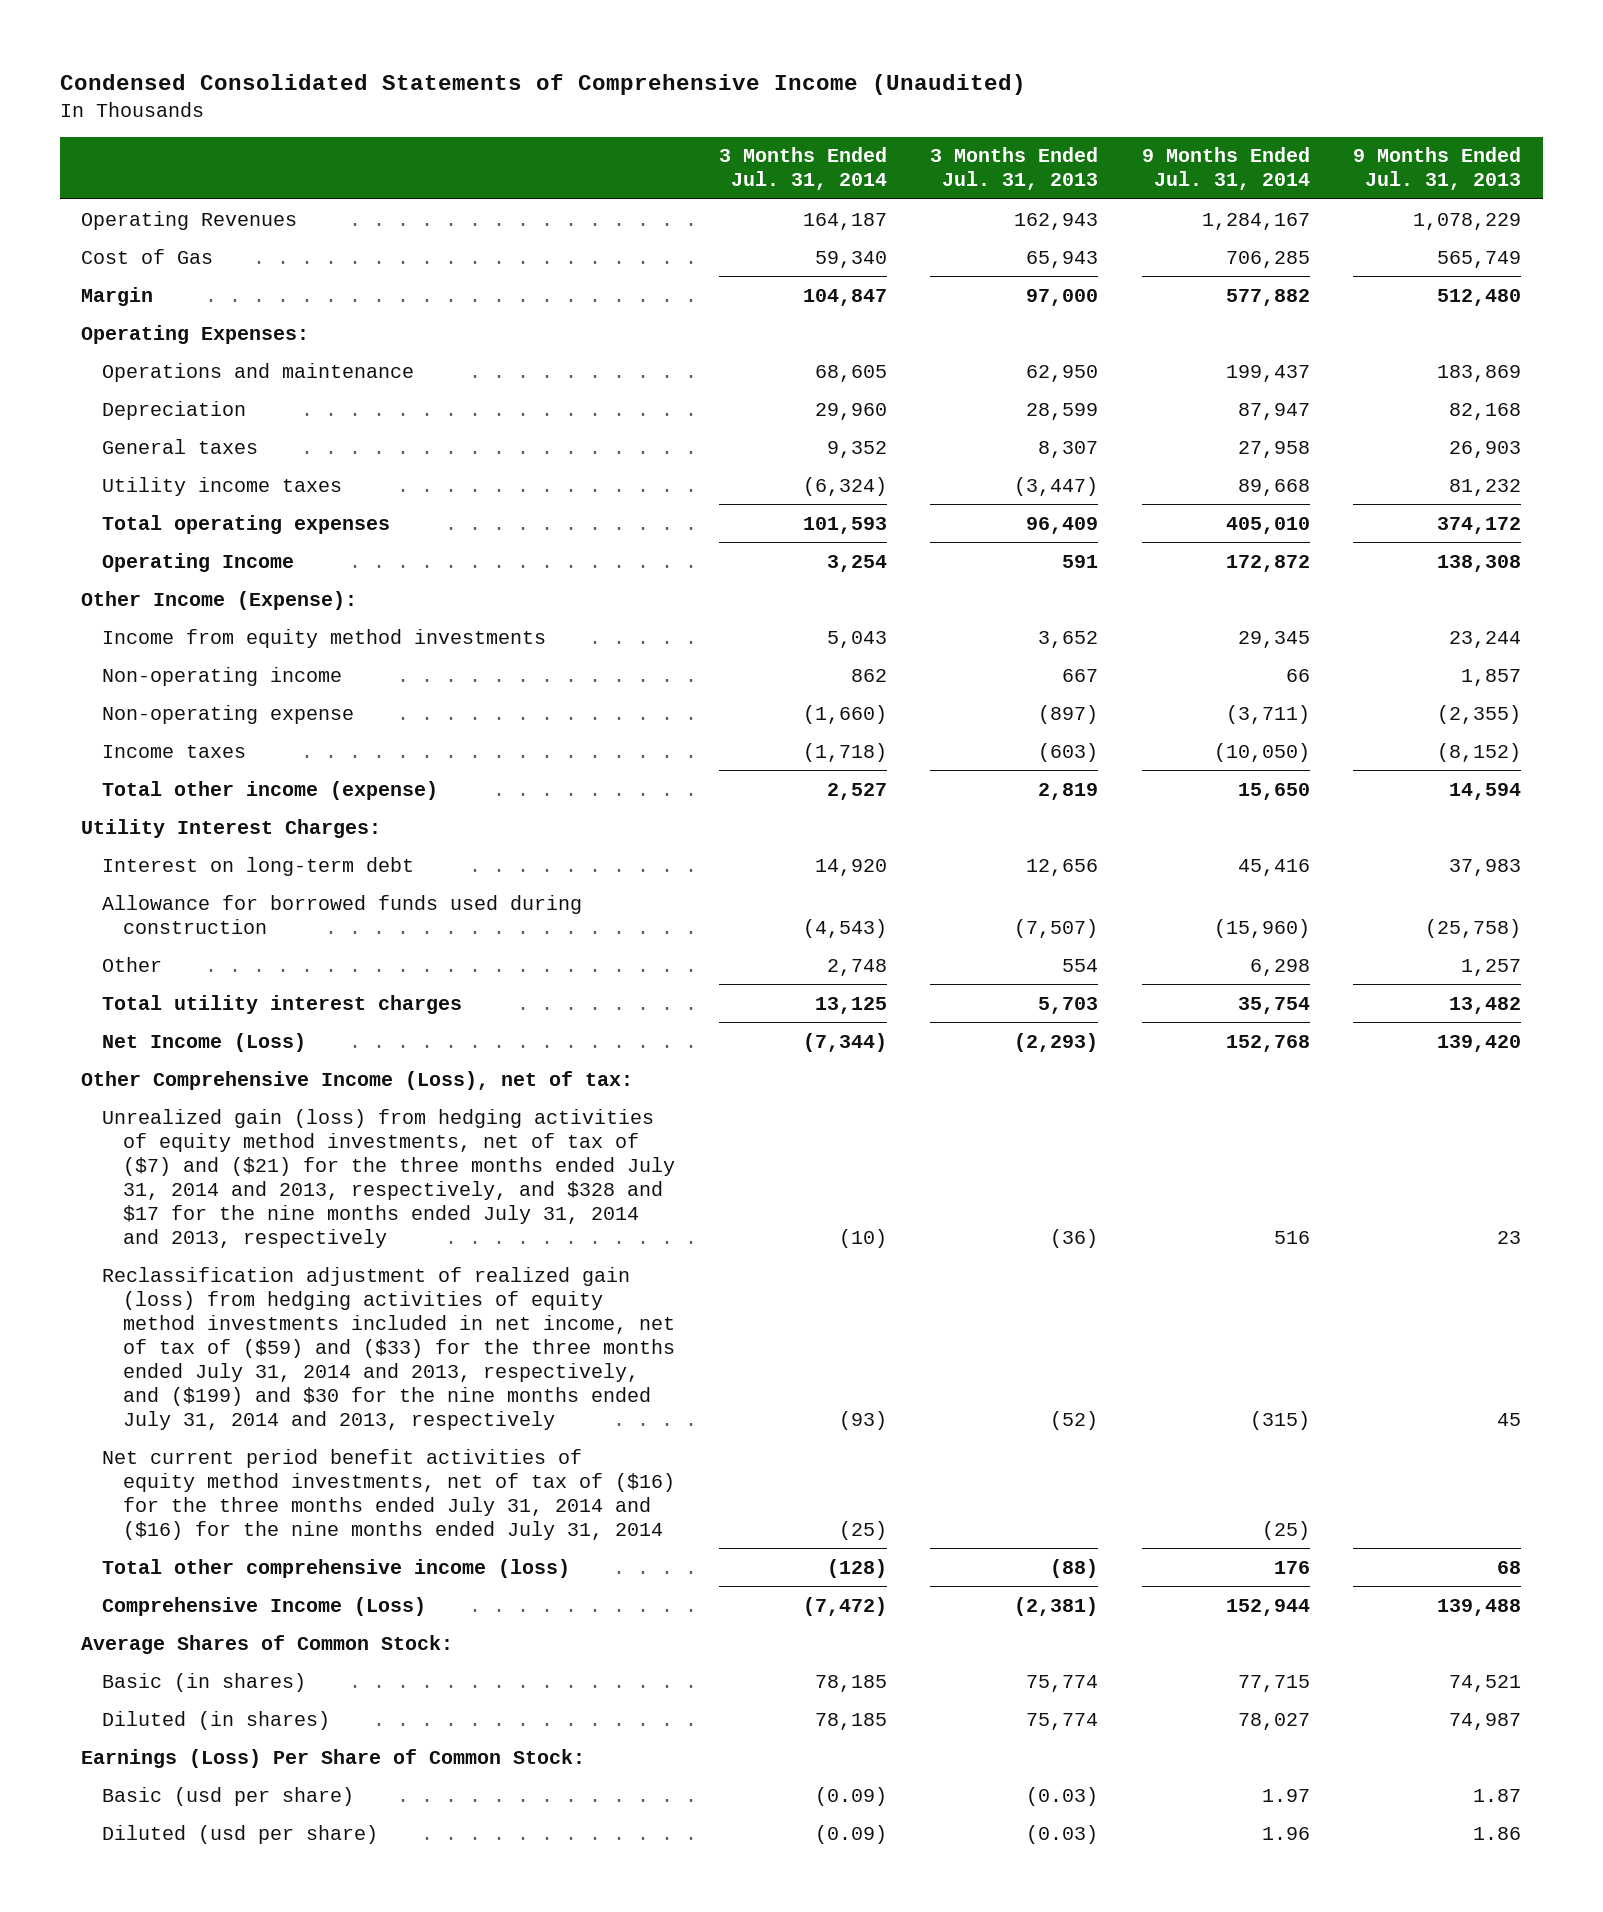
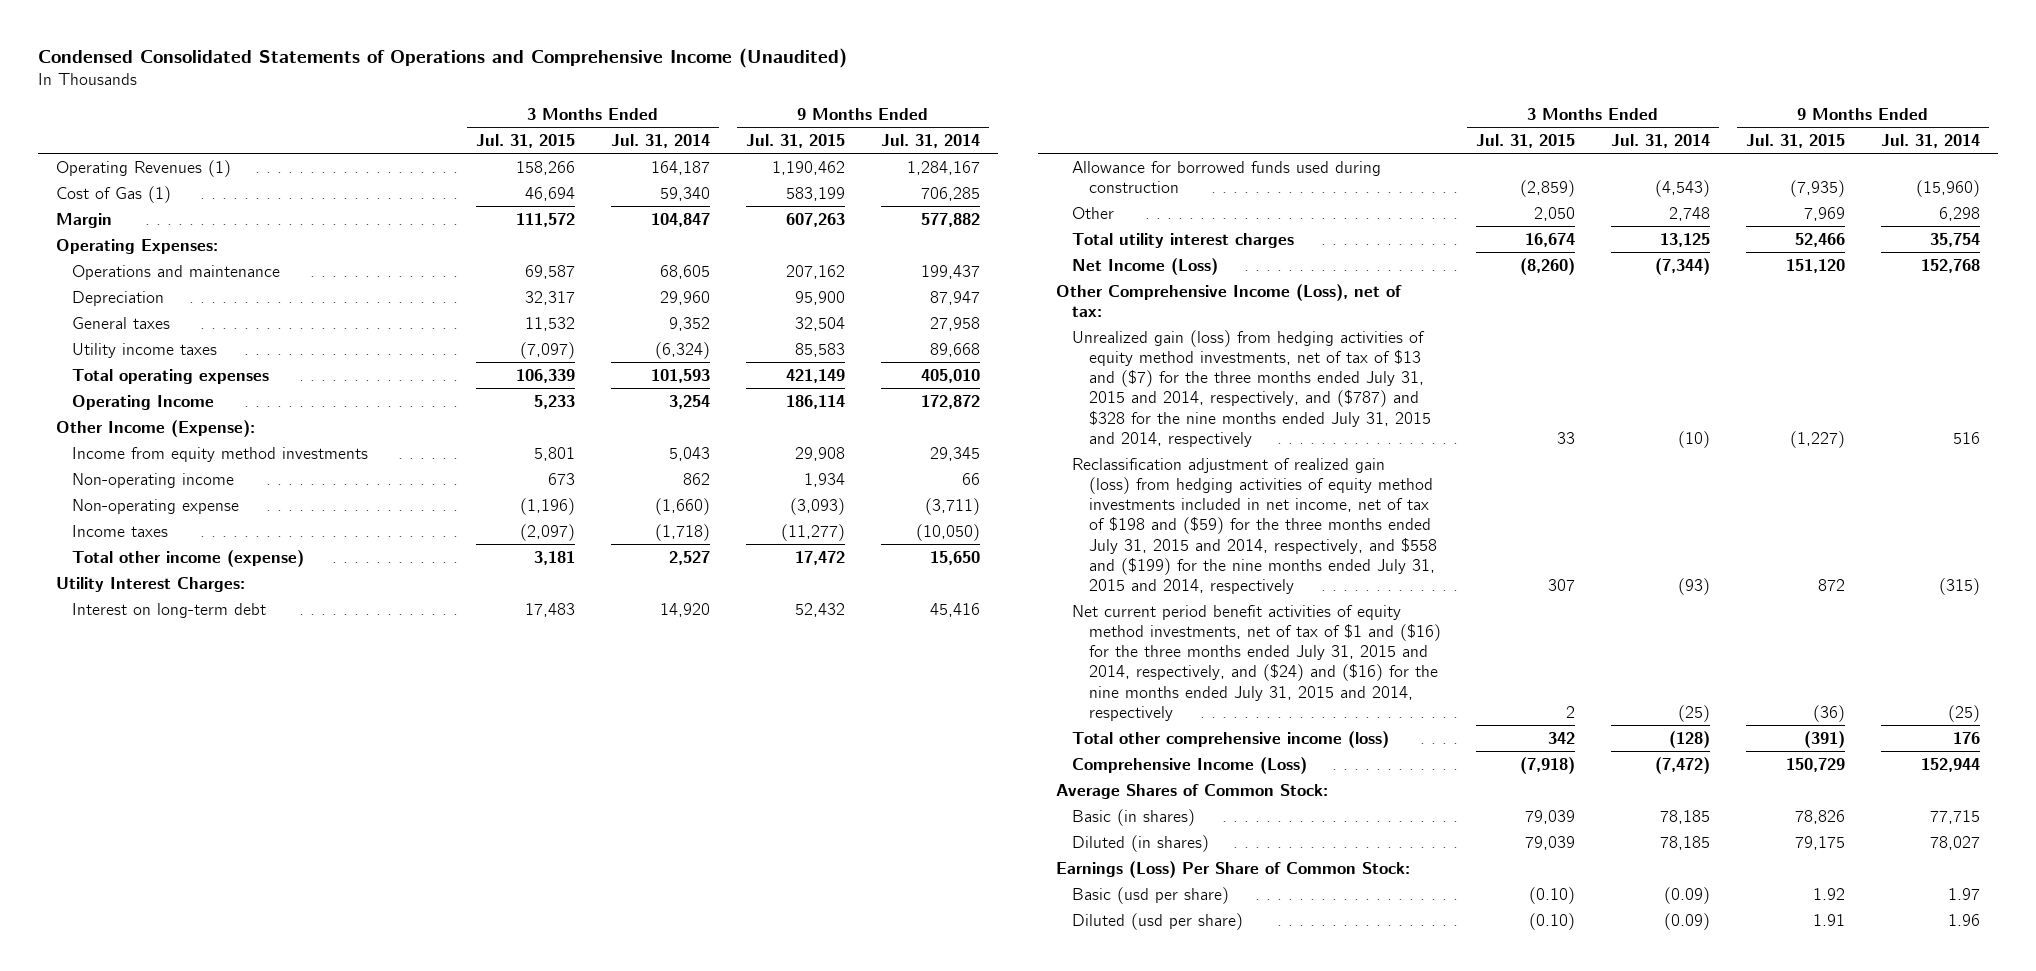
- Condensed Consolidated Statements of Comprehensive Income (Unaudited)
+ Condensed Consolidated Statements of Operations and Comprehensive Income (Unaudited)
- | 3 Months Ended Jul. 31, 2014 | 3 Months Ended Jul. 31, 2013 | 9 Months Ended Jul. 31, 2014 | 9 Months Ended Jul. 31, 2013
+ | 3 Months Ended Jul. 31, 2015 | 3 Months Ended Jul. 31, 2014 | 9 Months Ended Jul. 31, 2015 | 9 Months Ended Jul. 31, 2014
- Operating Revenues | 164,187 | 162,943 | 1,284,167 | 1,078,229
- Cost of Gas | 59,340 | 65,943 | 706,285 | 565,749
+ Operating Revenues (1) | 158,266 | 164,187 | 1,190,462 | 1,284,167
+ Cost of Gas (1) | 46,694 | 59,340 | 583,199 | 706,285
- Unrealized gain (loss) from hedging activities of equity method investments, net of tax of ($7) and ($21) for the three months ended July 31, 2014 and 2013, respectively, and $328 and $17 for the nine months ended July 31, 2014 and 2013, respectively | (10) | (36) | 516 | 23
- Reclassification adjustment of realized gain (loss) from hedging activities of equity method investments included in net income, net of tax of ($59) and ($33) for the three months ended July 31, 2014 and 2013, respectively, and ($199) and $30 for the nine months ended July 31, 2014 and 2013, respectively | (93) | (52) | (315) | 45
- Net current period benefit activities of equity method investments, net of tax of ($16) for the three months ended July 31, 2014 and ($16) for the nine months ended July 31, 2014 | (25) | | (25) |
+ Unrealized gain (loss) from hedging activities of equity method investments, net of tax of $13 and ($7) for the three months ended July 31, 2015 and 2014, respectively, and ($787) and $328 for the nine months ended July 31, 2015 and 2014, respectively | 33 | (10) | (1,227) | 516
+ Reclassification adjustment of realized gain (loss) from hedging activities of equity method investments included in net income, net of tax of $198 and ($59) for the three months ended July 31, 2015 and 2014, respectively, and $558 and ($199) for the nine months ended July 31, 2015 and 2014, respectively | 307 | (93) | 872 | (315)
+ Net current period benefit activities of equity method investments, net of tax of $1 and ($16) for the three months ended July 31, 2015 and 2014, respectively, and ($24) and ($16) for the nine months ended July 31, 2015 and 2014, respectively | 2 | (25) | (36) | (25)

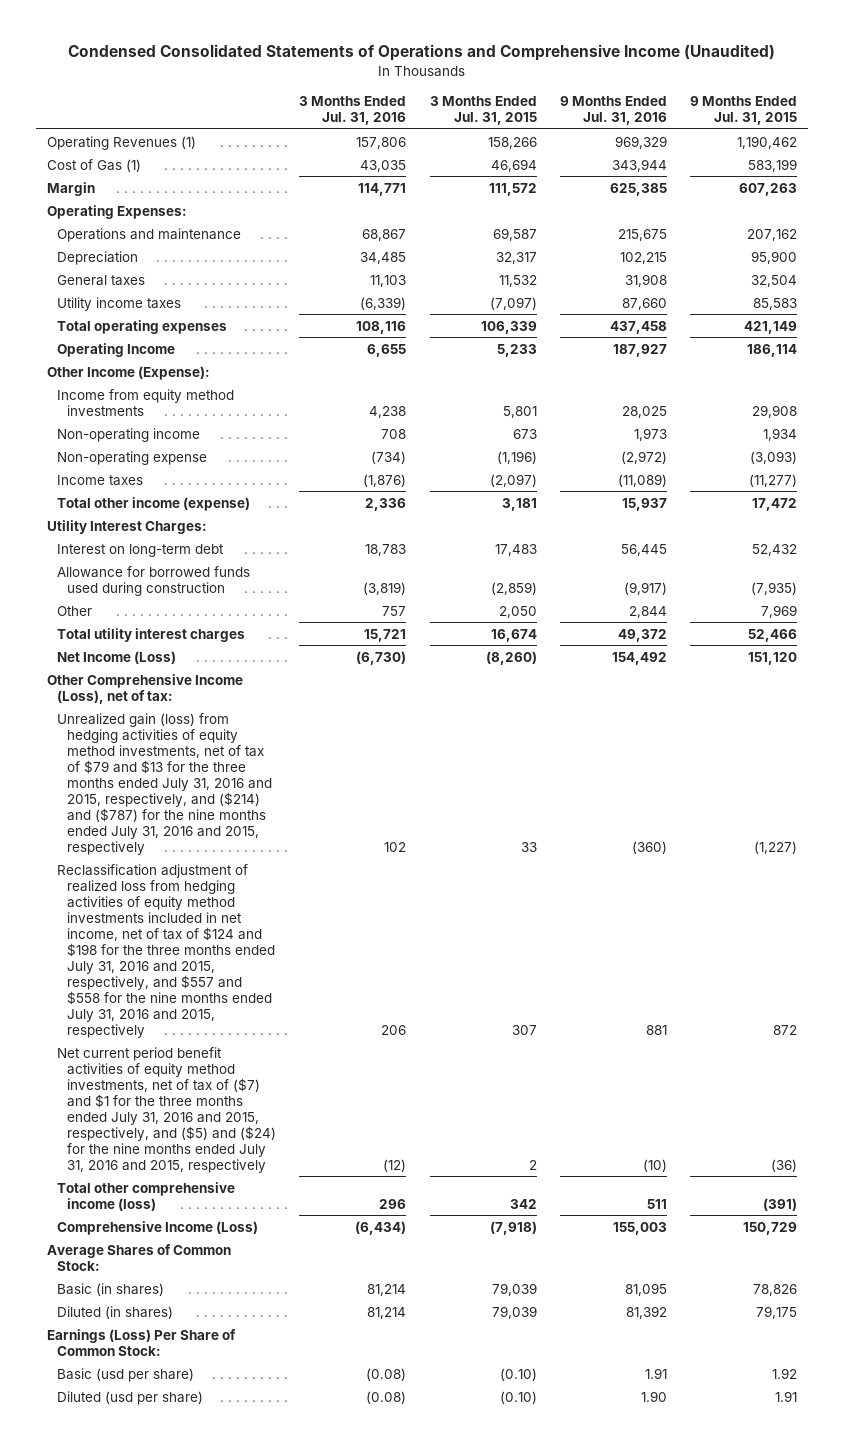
- | 3 Months Ended Jul. 31, 2015 | 3 Months Ended Jul. 31, 2014 | 9 Months Ended Jul. 31, 2015 | 9 Months Ended Jul. 31, 2014
+ | 3 Months Ended Jul. 31, 2016 | 3 Months Ended Jul. 31, 2015 | 9 Months Ended Jul. 31, 2016 | 9 Months Ended Jul. 31, 2015
- Unrealized gain (loss) from hedging activities of equity method investments, net of tax of $13 and ($7) for the three months ended July 31, 2015 and 2014, respectively, and ($787) and $328 for the nine months ended July 31, 2015 and 2014, respectively | 33 | (10) | (1,227) | 516
- Reclassification adjustment of realized gain (loss) from hedging activities of equity method investments included in net income, net of tax of $198 and ($59) for the three months ended July 31, 2015 and 2014, respectively, and $558 and ($199) for the nine months ended July 31, 2015 and 2014, respectively | 307 | (93) | 872 | (315)
- Net current period benefit activities of equity method investments, net of tax of $1 and ($16) for the three months ended July 31, 2015 and 2014, respectively, and ($24) and ($16) for the nine months ended July 31, 2015 and 2014, respectively | 2 | (25) | (36) | (25)
+ Unrealized gain (loss) from hedging activities of equity method investments, net of tax of $79 and $13 for the three months ended July 31, 2016 and 2015, respectively, and ($214) and ($787) for the nine months ended July 31, 2016 and 2015, respectively | 102 | 33 | (360) | (1,227)
+ Reclassification adjustment of realized loss from hedging activities of equity method investments included in net income, net of tax of $124 and $198 for the three months ended July 31, 2016 and 2015, respectively, and $557 and $558 for the nine months ended July 31, 2016 and 2015, respectively | 206 | 307 | 881 | 872
+ Net current period benefit activities of equity method investments, net of tax of ($7) and $1 for the three months ended July 31, 2016 and 2015, respectively, and ($5) and ($24) for the nine months ended July 31, 2016 and 2015, respectively | (12) | 2 | (10) | (36)

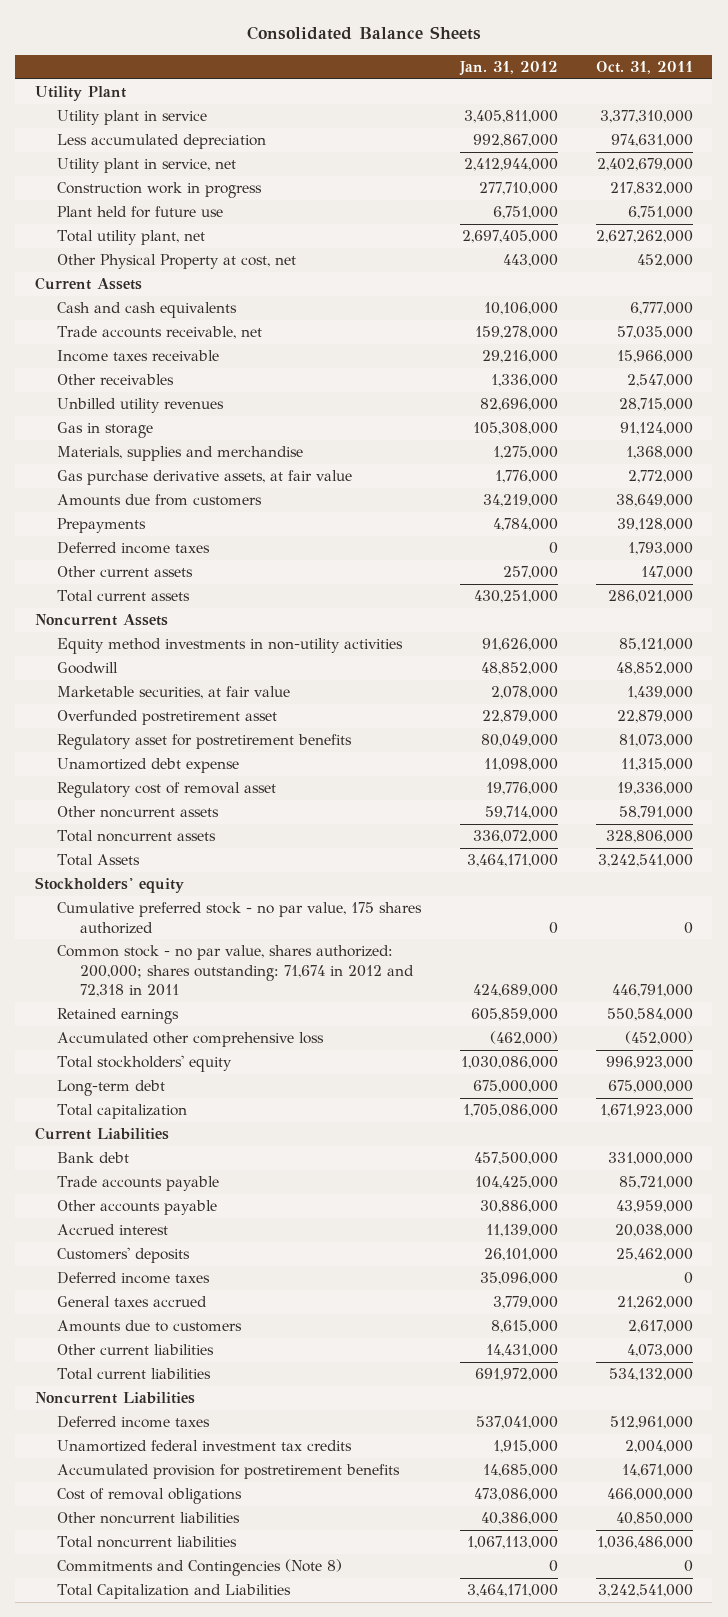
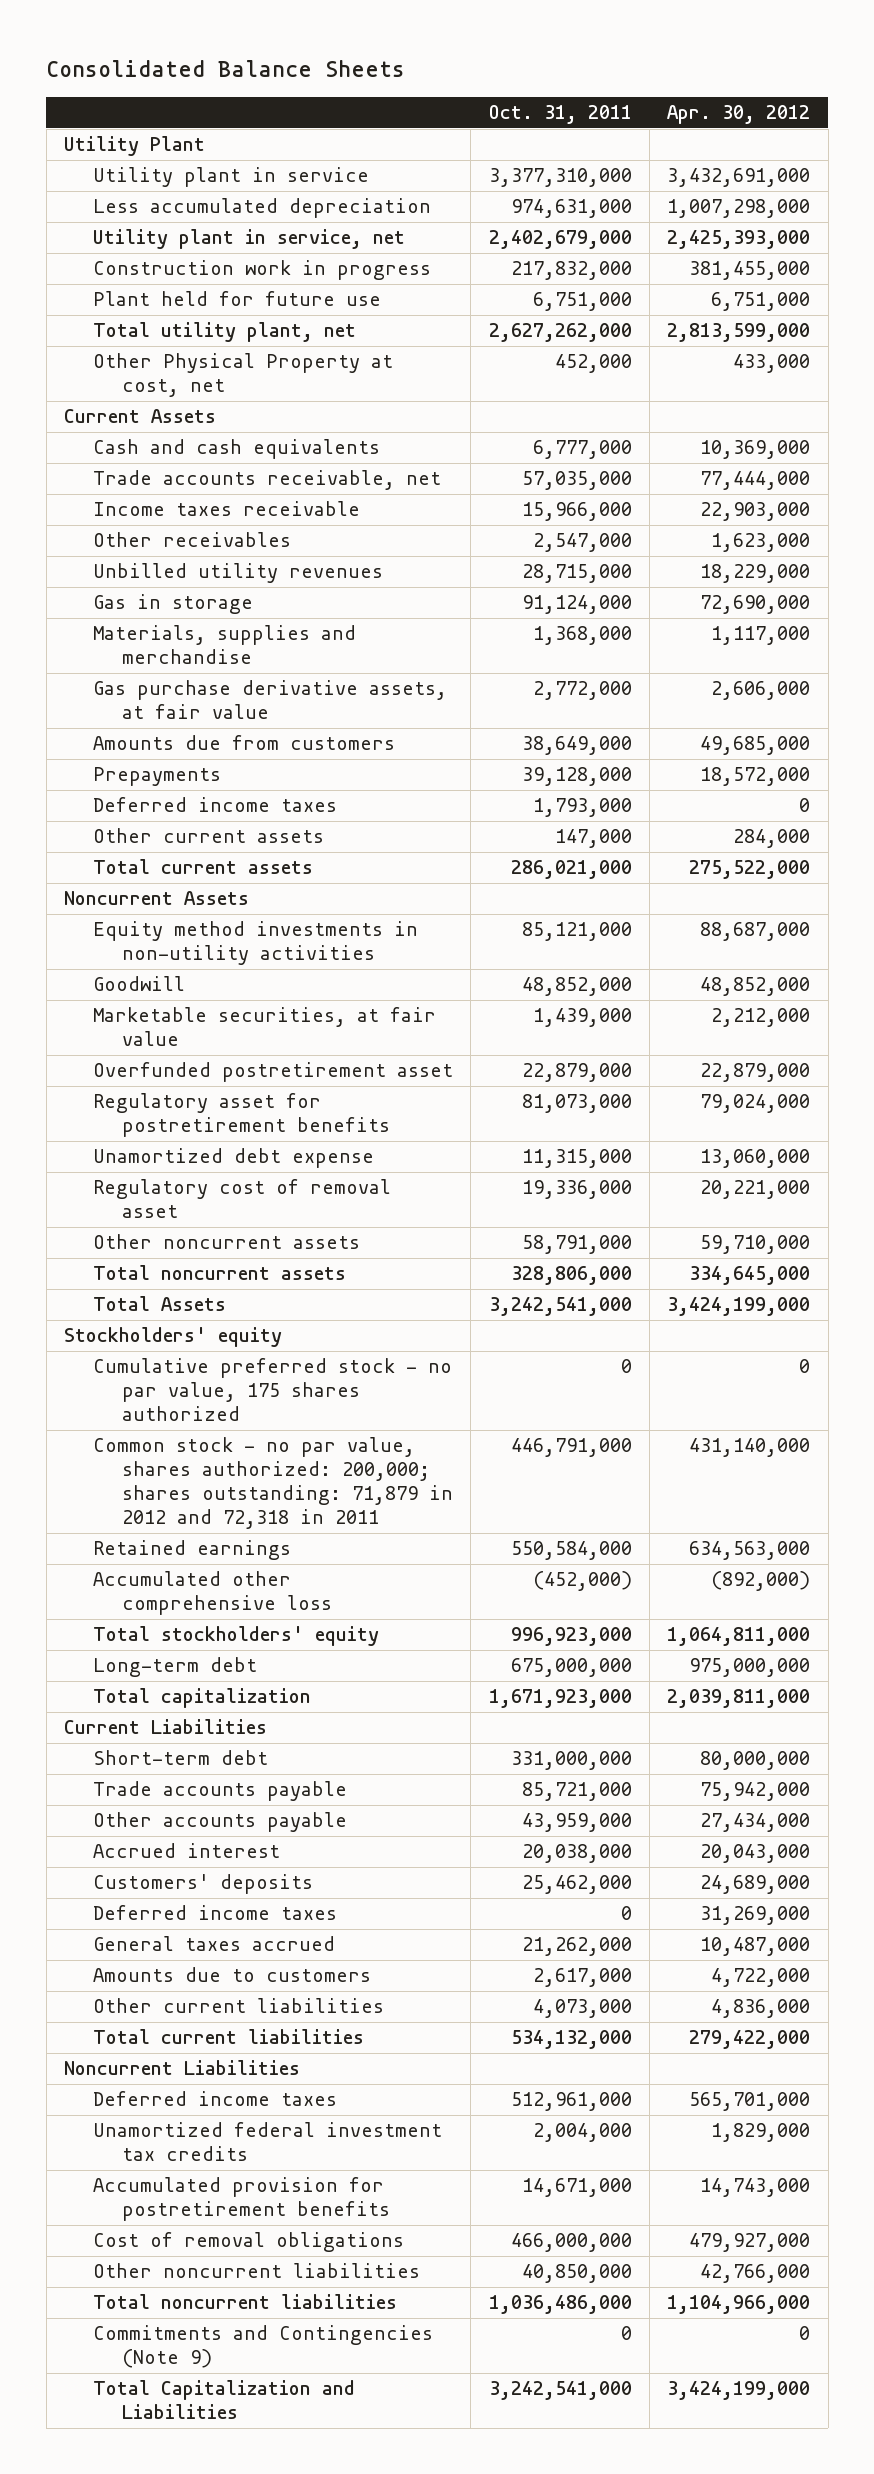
- | Jan. 31, 2012 | Oct. 31, 2011
+ | Oct. 31, 2011 | Apr. 30, 2012
- Common stock - no par value, shares authorized: 200,000; shares outstanding: 71,674 in 2012 and 72,318 in 2011 | 424,689,000 | 446,791,000
+ Common stock - no par value, shares authorized: 200,000; shares outstanding: 71,879 in 2012 and 72,318 in 2011 | 446,791,000 | 431,140,000
- Bank debt | 457,500,000 | 331,000,000
+ Short-term debt | 331,000,000 | 80,000,000
- Commitments and Contingencies (Note 8) | 0 | 0
+ Commitments and Contingencies (Note 9) | 0 | 0

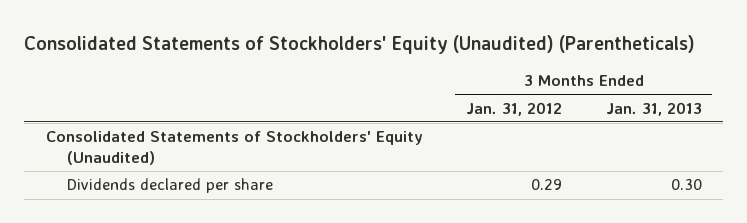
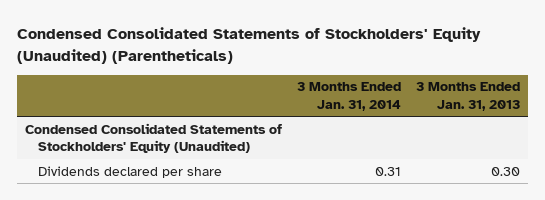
- Consolidated Statements of Stockholders' Equity (Unaudited) (Parentheticals)
+ Condensed Consolidated Statements of Stockholders' Equity (Unaudited) (Parentheticals)
- | 3 Months Ended Jan. 31, 2012 | 3 Months Ended Jan. 31, 2013
+ | 3 Months Ended Jan. 31, 2014 | 3 Months Ended Jan. 31, 2013
- Consolidated Statements of Stockholders' Equity (Unaudited)
+ Condensed Consolidated Statements of Stockholders' Equity (Unaudited)

